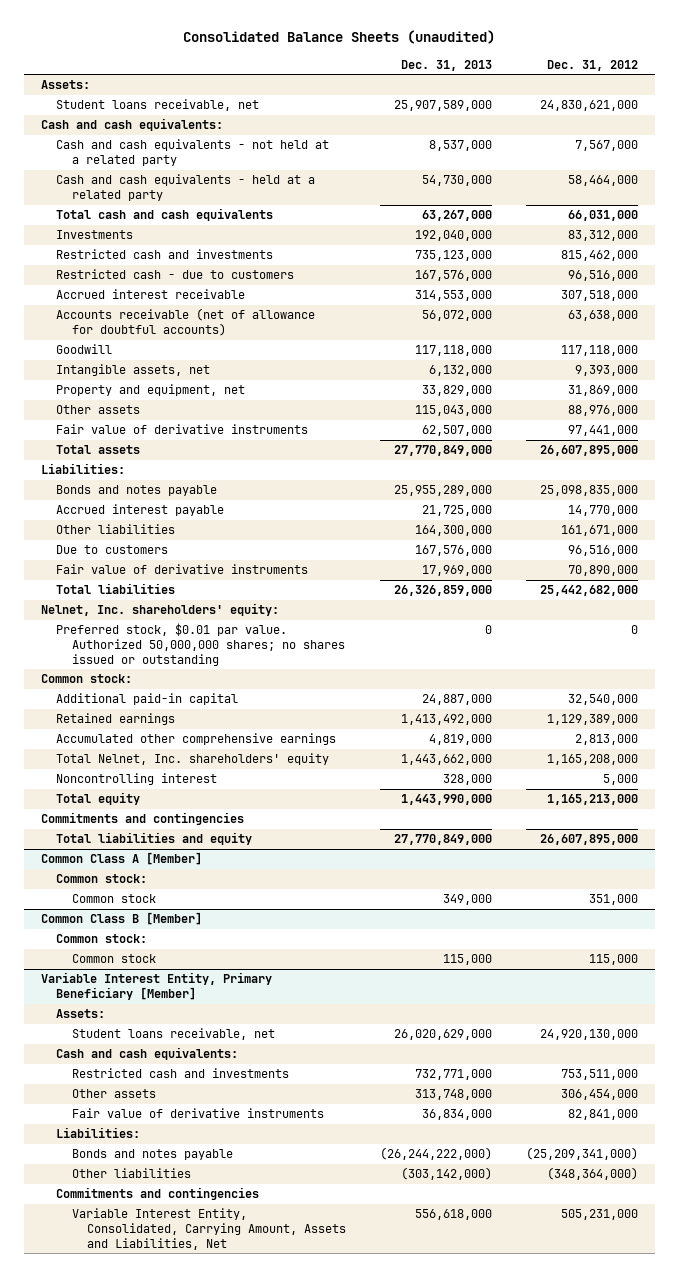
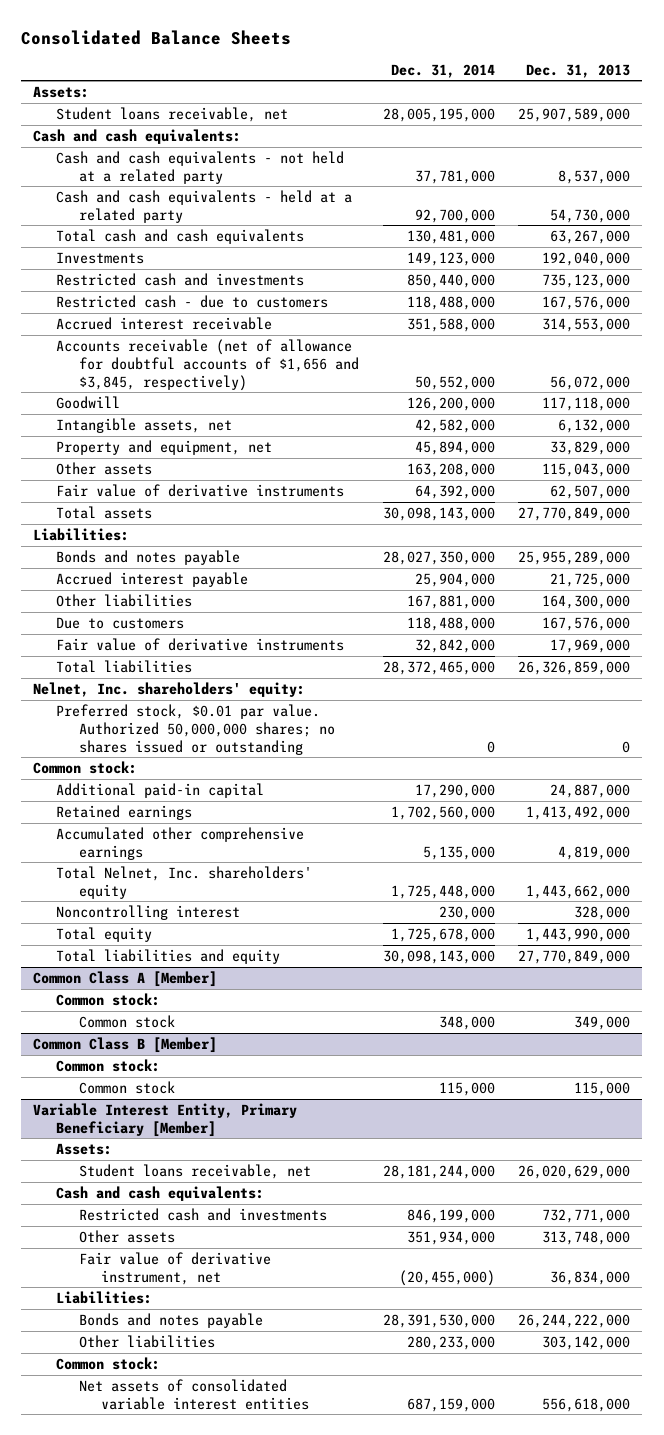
- Consolidated Balance Sheets (unaudited)
+ Consolidated Balance Sheets
- | Dec. 31, 2013 | Dec. 31, 2012
+ | Dec. 31, 2014 | Dec. 31, 2013
- Accounts receivable (net of allowance for doubtful accounts) | 56,072,000 | 63,638,000
+ Accounts receivable (net of allowance for doubtful accounts of $1,656 and $3,845, respectively) | 50,552,000 | 56,072,000
- Commitments and contingencies
@ Variable Interest Entity, Primary Beneficiary [Member]
- Fair value of derivative instruments | 36,834,000 | 82,841,000
+ Fair value of derivative instrument, net | (20,455,000) | 36,834,000
- Bonds and notes payable | (26,244,222,000) | (25,209,341,000)
- Other liabilities | (303,142,000) | (348,364,000)
- Commitments and contingencies
- Variable Interest Entity, Consolidated, Carrying Amount, Assets and Liabilities, Net | 556,618,000 | 505,231,000
+ Bonds and notes payable | 28,391,530,000 | 26,244,222,000
+ Other liabilities | 280,233,000 | 303,142,000
+ Common stock:
+ Net assets of consolidated variable interest entities | 687,159,000 | 556,618,000

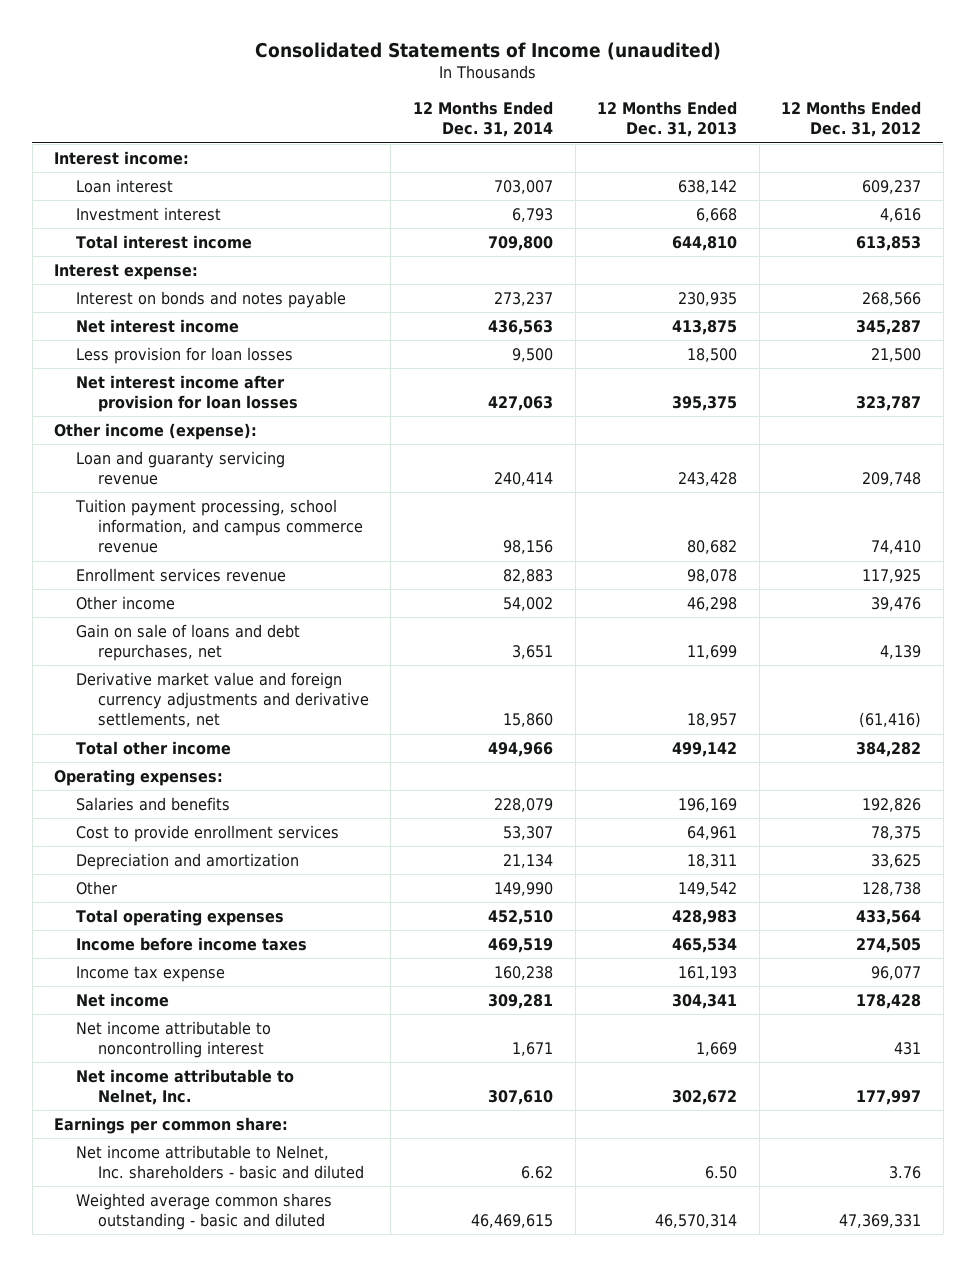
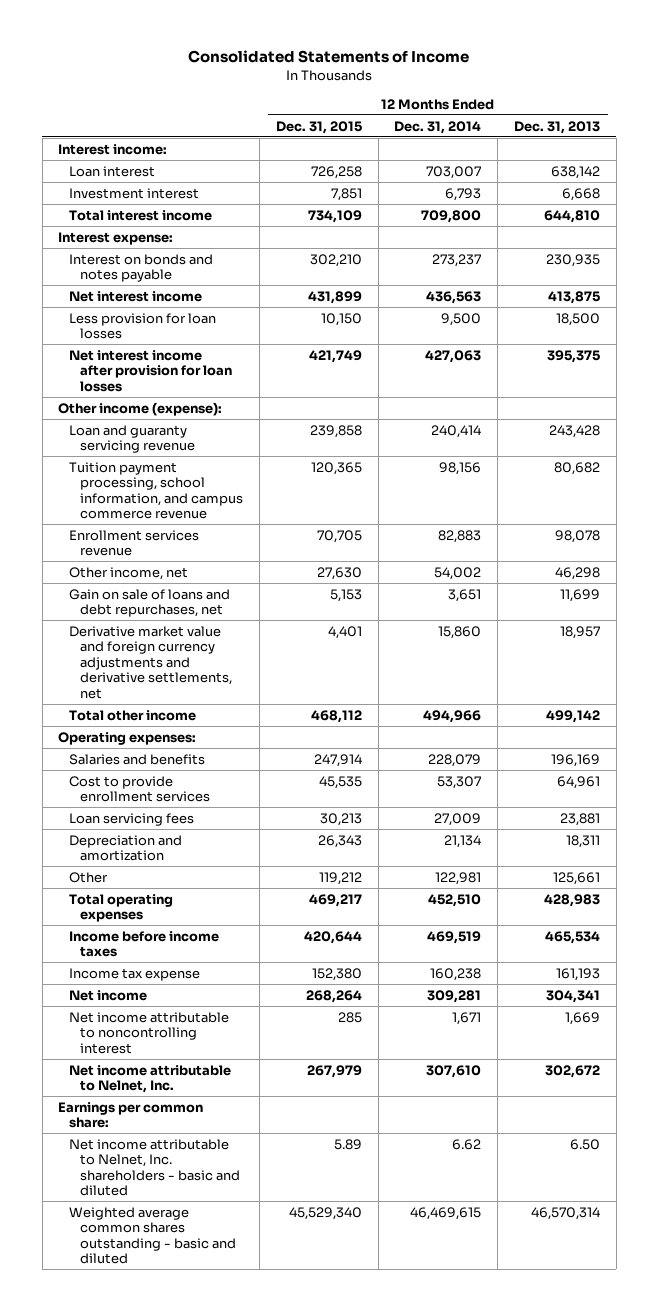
- Consolidated Statements of Income (unaudited)
+ Consolidated Statements of Income
- | 12 Months Ended Dec. 31, 2014 | 12 Months Ended Dec. 31, 2013 | 12 Months Ended Dec. 31, 2012
+ | 12 Months Ended Dec. 31, 2015 | 12 Months Ended Dec. 31, 2014 | 12 Months Ended Dec. 31, 2013
- Other income | 54,002 | 46,298 | 39,476
+ Other income, net | 27,630 | 54,002 | 46,298
+ Loan servicing fees | 30,213 | 27,009 | 23,881
- Other | 149,990 | 149,542 | 128,738
+ Other | 119,212 | 122,981 | 125,661

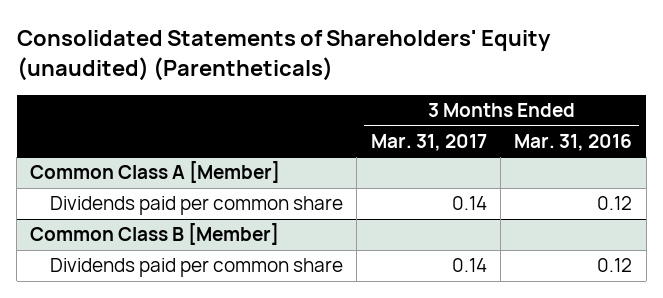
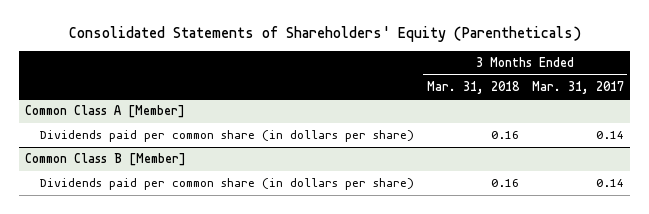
- Consolidated Statements of Shareholders' Equity (unaudited) (Parentheticals)
+ Consolidated Statements of Shareholders' Equity (Parentheticals)
- | 3 Months Ended Mar. 31, 2017 | 3 Months Ended Mar. 31, 2016
+ | 3 Months Ended Mar. 31, 2018 | 3 Months Ended Mar. 31, 2017
@ Common Class A [Member]
- Dividends paid per common share | 0.14 | 0.12
+ Dividends paid per common share (in dollars per share) | 0.16 | 0.14
@ Common Class B [Member]
- Dividends paid per common share | 0.14 | 0.12
+ Dividends paid per common share (in dollars per share) | 0.16 | 0.14

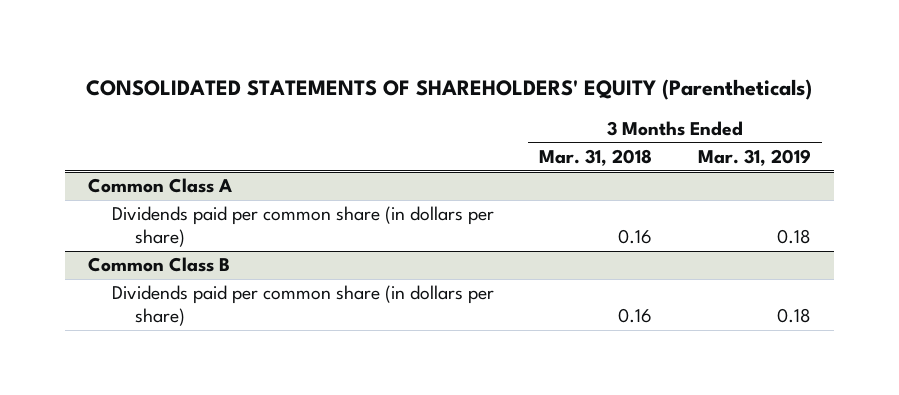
- Consolidated Statements of Shareholders' Equity (Parentheticals)
+ CONSOLIDATED STATEMENTS OF SHAREHOLDERS' EQUITY (Parentheticals)
- | 3 Months Ended Mar. 31, 2018 | 3 Months Ended Mar. 31, 2017
+ | 3 Months Ended Mar. 31, 2018 | 3 Months Ended Mar. 31, 2019
- Common Class A [Member]
+ Common Class A
- Common Class B [Member]
+ Common Class B

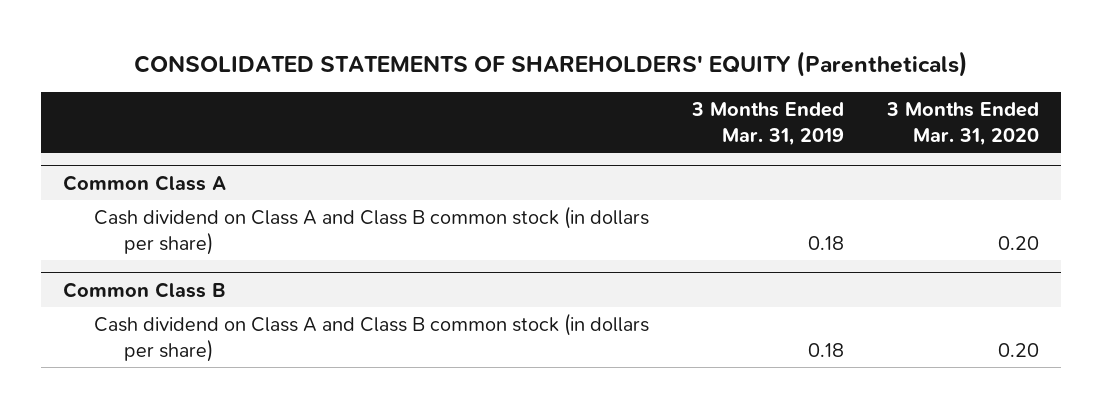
- | 3 Months Ended Mar. 31, 2018 | 3 Months Ended Mar. 31, 2019
+ | 3 Months Ended Mar. 31, 2019 | 3 Months Ended Mar. 31, 2020
@ Common Class A
- Dividends paid per common share (in dollars per share) | 0.16 | 0.18
+ Cash dividend on Class A and Class B common stock (in dollars per share) | 0.18 | 0.20
@ Common Class B
- Dividends paid per common share (in dollars per share) | 0.16 | 0.18
+ Cash dividend on Class A and Class B common stock (in dollars per share) | 0.18 | 0.20

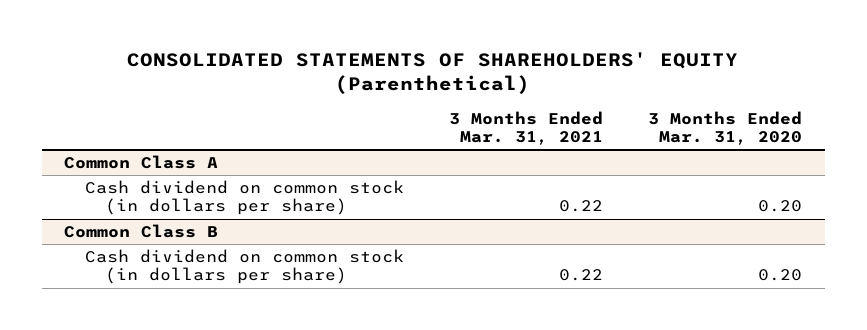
- CONSOLIDATED STATEMENTS OF SHAREHOLDERS' EQUITY (Parentheticals)
+ CONSOLIDATED STATEMENTS OF SHAREHOLDERS' EQUITY (Parenthetical)
- | 3 Months Ended Mar. 31, 2019 | 3 Months Ended Mar. 31, 2020
+ | 3 Months Ended Mar. 31, 2021 | 3 Months Ended Mar. 31, 2020
@ Common Class A
- Cash dividend on Class A and Class B common stock (in dollars per share) | 0.18 | 0.20
+ Cash dividend on common stock (in dollars per share) | 0.22 | 0.20
@ Common Class B
- Cash dividend on Class A and Class B common stock (in dollars per share) | 0.18 | 0.20
+ Cash dividend on common stock (in dollars per share) | 0.22 | 0.20

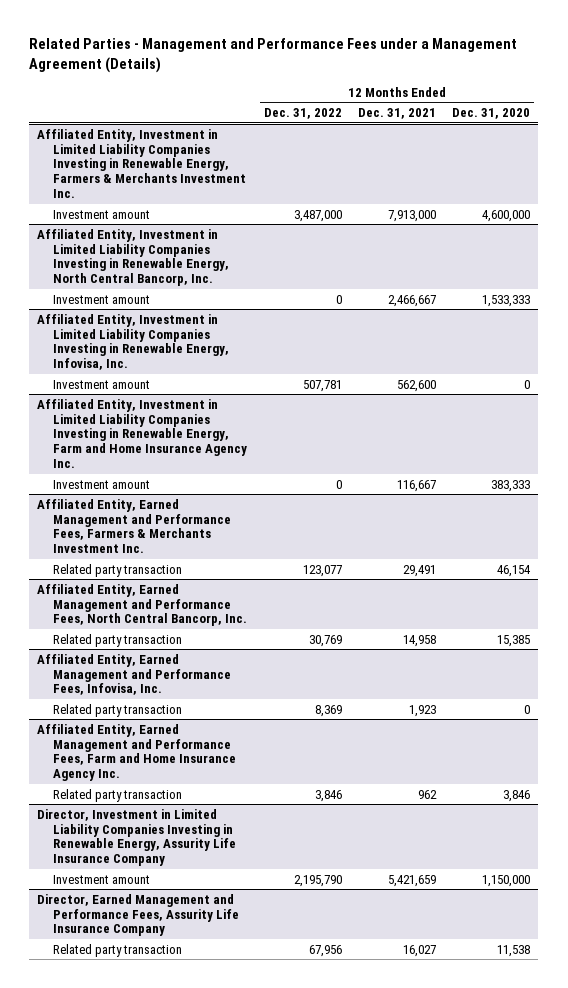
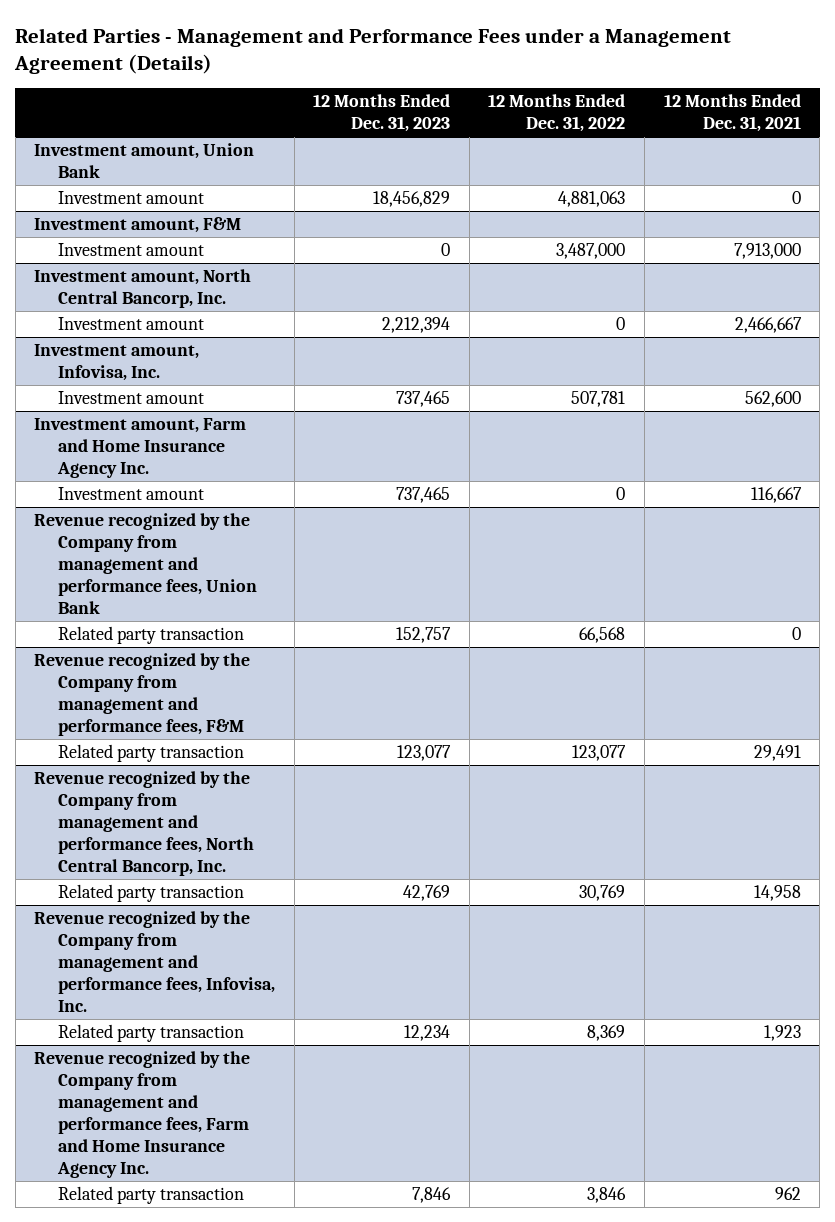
- | 12 Months Ended Dec. 31, 2022 | 12 Months Ended Dec. 31, 2021 | 12 Months Ended Dec. 31, 2020
+ | 12 Months Ended Dec. 31, 2023 | 12 Months Ended Dec. 31, 2022 | 12 Months Ended Dec. 31, 2021
- Affiliated Entity, Investment in Limited Liability Companies Investing in Renewable Energy, Farmers & Merchants Investment Inc.
+ Investment amount, Union Bank
+ Investment amount | 18,456,829 | 4,881,063 | 0
+ Investment amount, F&M
- Affiliated Entity, Investment in Limited Liability Companies Investing in Renewable Energy, North Central Bancorp, Inc.
+ Investment amount, North Central Bancorp, Inc.
- Affiliated Entity, Investment in Limited Liability Companies Investing in Renewable Energy, Infovisa, Inc.
+ Investment amount, Infovisa, Inc.
- Affiliated Entity, Investment in Limited Liability Companies Investing in Renewable Energy, Farm and Home Insurance Agency Inc.
+ Investment amount, Farm and Home Insurance Agency Inc.
- Affiliated Entity, Earned Management and Performance Fees, Farmers & Merchants Investment Inc.
+ Revenue recognized by the Company from management and performance fees, Union Bank
+ Related party transaction | 152,757 | 66,568 | 0
+ Revenue recognized by the Company from management and performance fees, F&M
- Affiliated Entity, Earned Management and Performance Fees, North Central Bancorp, Inc.
+ Revenue recognized by the Company from management and performance fees, North Central Bancorp, Inc.
- Affiliated Entity, Earned Management and Performance Fees, Infovisa, Inc.
+ Revenue recognized by the Company from management and performance fees, Infovisa, Inc.
- Affiliated Entity, Earned Management and Performance Fees, Farm and Home Insurance Agency Inc.
+ Revenue recognized by the Company from management and performance fees, Farm and Home Insurance Agency Inc.
- Director, Investment in Limited Liability Companies Investing in Renewable Energy, Assurity Life Insurance Company
- Investment amount | 2,195,790 | 5,421,659 | 1,150,000
- Director, Earned Management and Performance Fees, Assurity Life Insurance Company
- Related party transaction | 67,956 | 16,027 | 11,538

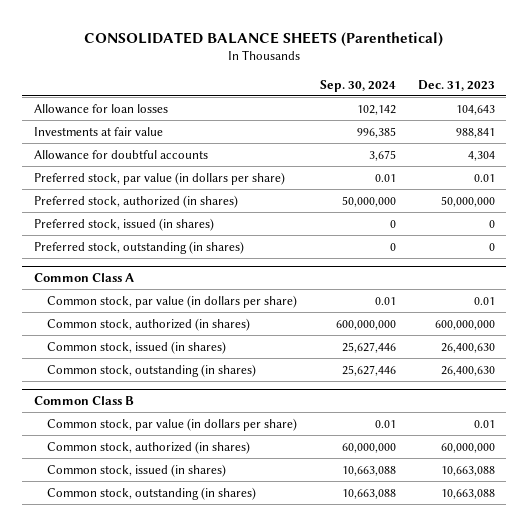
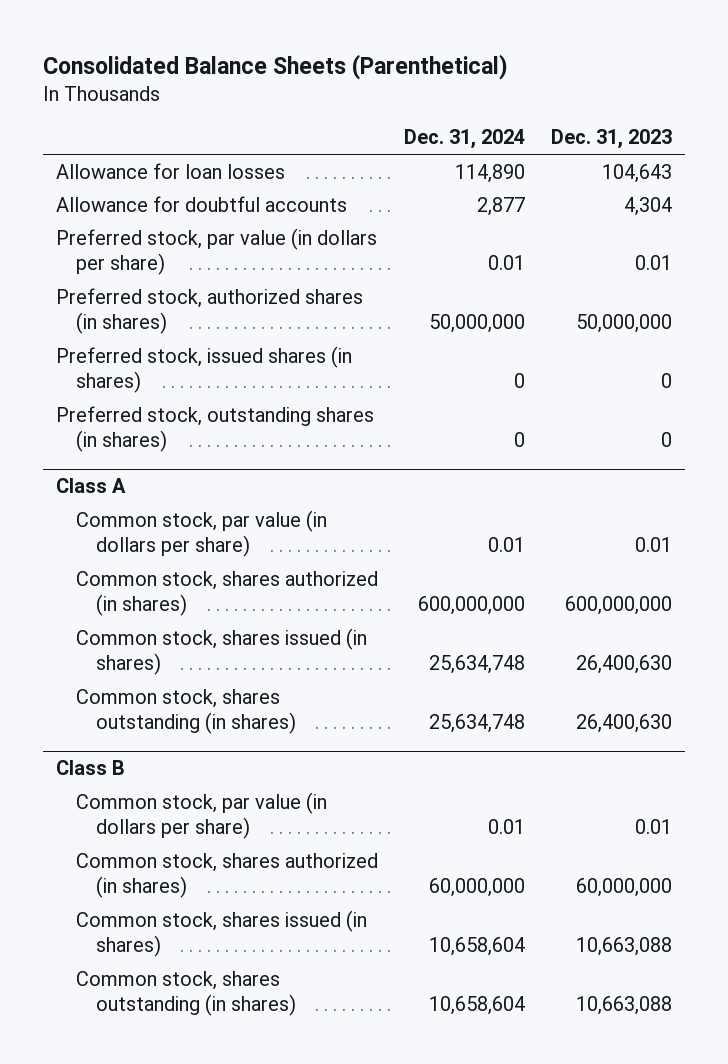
- CONSOLIDATED BALANCE SHEETS (Parenthetical)
+ Consolidated Balance Sheets (Parenthetical)
- | Sep. 30, 2024 | Dec. 31, 2023
+ | Dec. 31, 2024 | Dec. 31, 2023
- Investments at fair value | 996,385 | 988,841
- Preferred stock, authorized (in shares) | 50,000,000 | 50,000,000
- Preferred stock, issued (in shares) | 0 | 0
- Preferred stock, outstanding (in shares) | 0 | 0
- Common Class A
+ Preferred stock, authorized shares (in shares) | 50,000,000 | 50,000,000
+ Preferred stock, issued shares (in shares) | 0 | 0
+ Preferred stock, outstanding shares (in shares) | 0 | 0
+ Class A
- Common stock, authorized (in shares) | 600,000,000 | 600,000,000
- Common stock, issued (in shares) | 25,627,446 | 26,400,630
- Common stock, outstanding (in shares) | 25,627,446 | 26,400,630
- Common Class B
+ Common stock, shares authorized (in shares) | 600,000,000 | 600,000,000
+ Common stock, shares issued (in shares) | 25,634,748 | 26,400,630
+ Common stock, shares outstanding (in shares) | 25,634,748 | 26,400,630
+ Class B
- Common stock, authorized (in shares) | 60,000,000 | 60,000,000
- Common stock, issued (in shares) | 10,663,088 | 10,663,088
- Common stock, outstanding (in shares) | 10,663,088 | 10,663,088
+ Common stock, shares authorized (in shares) | 60,000,000 | 60,000,000
+ Common stock, shares issued (in shares) | 10,658,604 | 10,663,088
+ Common stock, shares outstanding (in shares) | 10,658,604 | 10,663,088

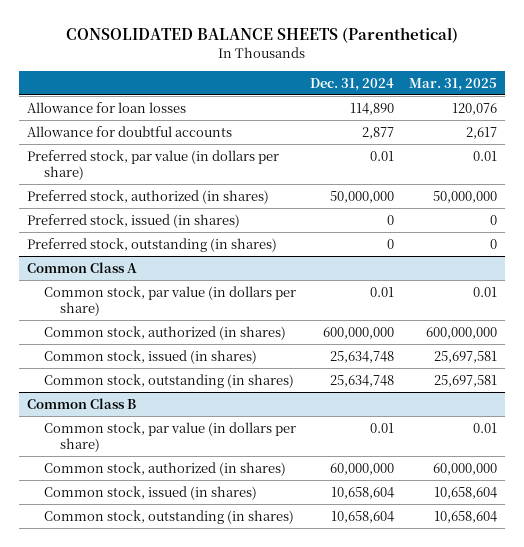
- Consolidated Balance Sheets (Parenthetical)
+ CONSOLIDATED BALANCE SHEETS (Parenthetical)
- | Dec. 31, 2024 | Dec. 31, 2023
+ | Dec. 31, 2024 | Mar. 31, 2025
- Preferred stock, authorized shares (in shares) | 50,000,000 | 50,000,000
- Preferred stock, issued shares (in shares) | 0 | 0
- Preferred stock, outstanding shares (in shares) | 0 | 0
- Class A
+ Preferred stock, authorized (in shares) | 50,000,000 | 50,000,000
+ Preferred stock, issued (in shares) | 0 | 0
+ Preferred stock, outstanding (in shares) | 0 | 0
+ Common Class A
- Common stock, shares authorized (in shares) | 600,000,000 | 600,000,000
- Common stock, shares issued (in shares) | 25,634,748 | 26,400,630
- Common stock, shares outstanding (in shares) | 25,634,748 | 26,400,630
- Class B
+ Common stock, authorized (in shares) | 600,000,000 | 600,000,000
+ Common stock, issued (in shares) | 25,634,748 | 25,697,581
+ Common stock, outstanding (in shares) | 25,634,748 | 25,697,581
+ Common Class B
- Common stock, shares authorized (in shares) | 60,000,000 | 60,000,000
- Common stock, shares issued (in shares) | 10,658,604 | 10,663,088
- Common stock, shares outstanding (in shares) | 10,658,604 | 10,663,088
+ Common stock, authorized (in shares) | 60,000,000 | 60,000,000
+ Common stock, issued (in shares) | 10,658,604 | 10,658,604
+ Common stock, outstanding (in shares) | 10,658,604 | 10,658,604

